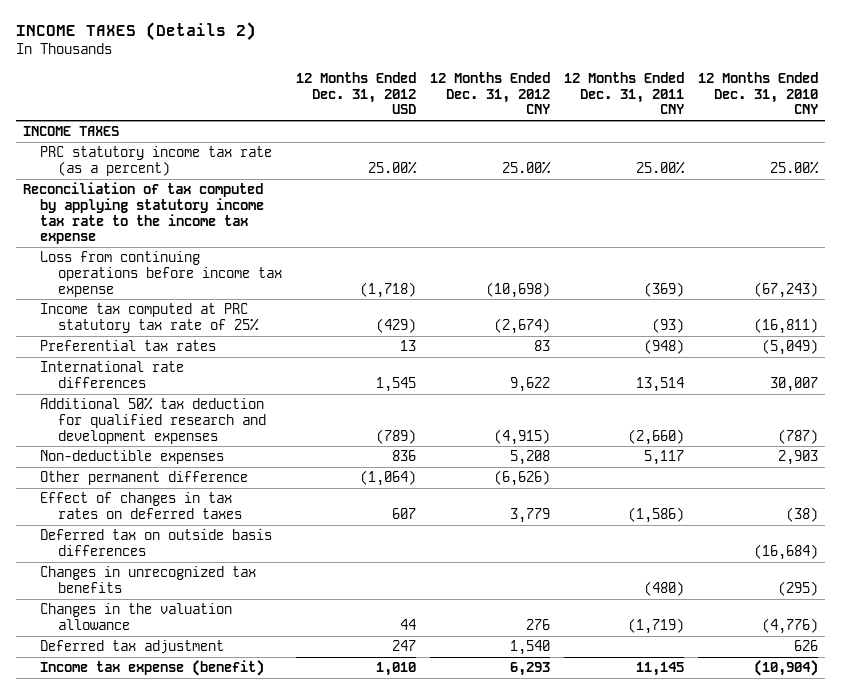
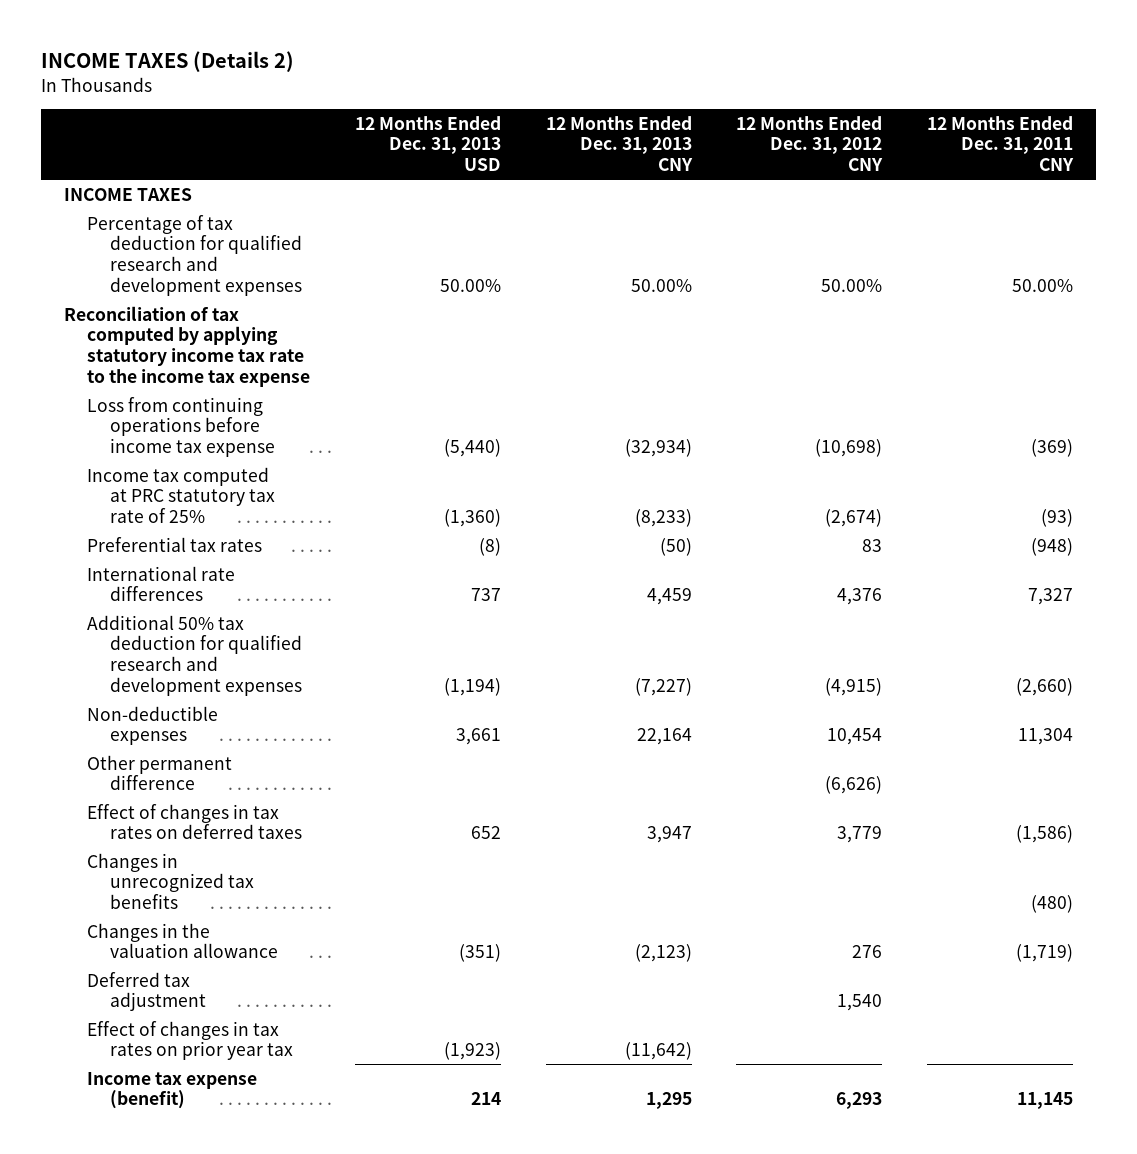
- | 12 Months Ended Dec. 31, 2012 USD | 12 Months Ended Dec. 31, 2012 CNY | 12 Months Ended Dec. 31, 2011 CNY | 12 Months Ended Dec. 31, 2010 CNY
+ | 12 Months Ended Dec. 31, 2013 USD | 12 Months Ended Dec. 31, 2013 CNY | 12 Months Ended Dec. 31, 2012 CNY | 12 Months Ended Dec. 31, 2011 CNY
- PRC statutory income tax rate (as a percent) | 25.00% | 25.00% | 25.00% | 25.00%
+ Percentage of tax deduction for qualified research and development expenses | 50.00% | 50.00% | 50.00% | 50.00%
- International rate differences | 1,545 | 9,622 | 13,514 | 30,007
+ International rate differences | 737 | 4,459 | 4,376 | 7,327
- Non-deductible expenses | 836 | 5,208 | 5,117 | 2,903
+ Non-deductible expenses | 3,661 | 22,164 | 10,454 | 11,304
- Deferred tax on outside basis differences | | | | (16,684)
+ Effect of changes in tax rates on prior year tax | (1,923) | (11,642) | |

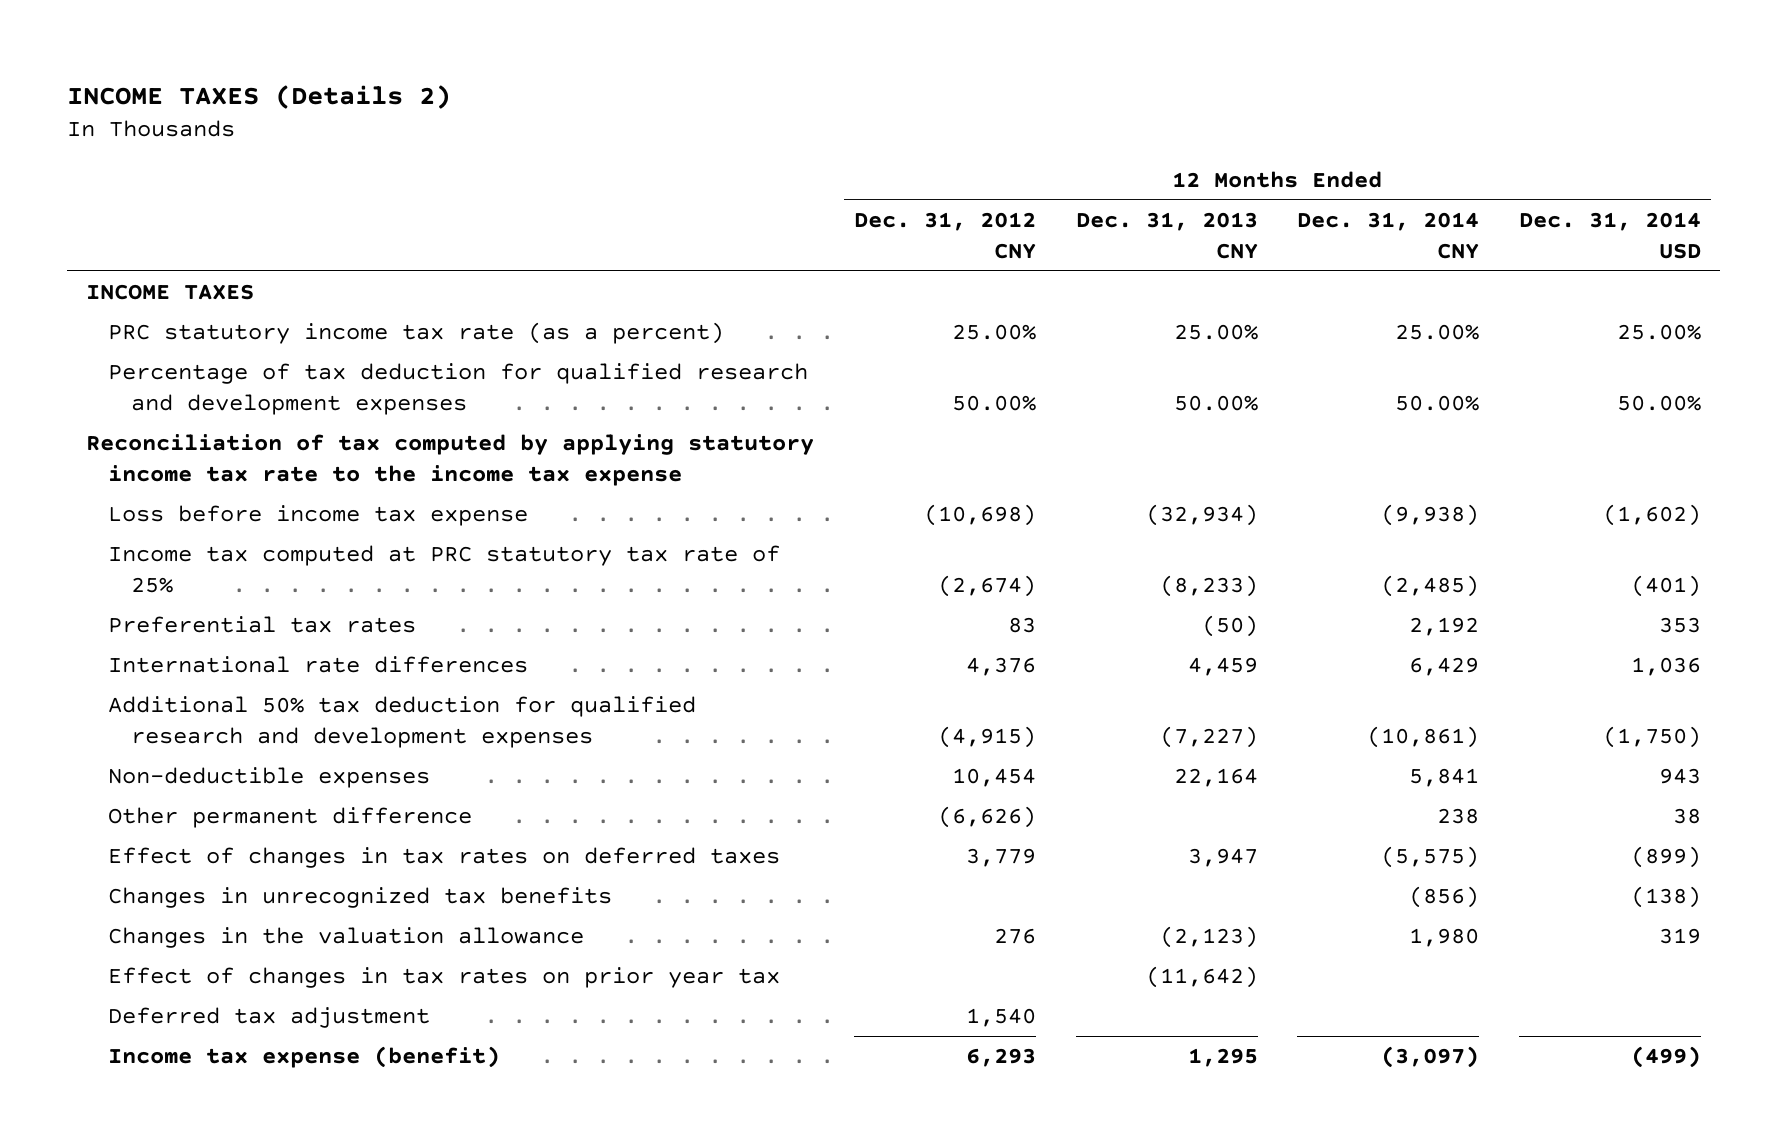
- | 12 Months Ended Dec. 31, 2013 USD | 12 Months Ended Dec. 31, 2013 CNY | 12 Months Ended Dec. 31, 2012 CNY | 12 Months Ended Dec. 31, 2011 CNY
+ | 12 Months Ended Dec. 31, 2012 CNY | 12 Months Ended Dec. 31, 2013 CNY | 12 Months Ended Dec. 31, 2014 CNY | 12 Months Ended Dec. 31, 2014 USD
+ PRC statutory income tax rate (as a percent) | 25.00% | 25.00% | 25.00% | 25.00%
- Loss from continuing operations before income tax expense | (5,440) | (32,934) | (10,698) | (369)
+ Loss before income tax expense | (10,698) | (32,934) | (9,938) | (1,602)
moved down: Deferred tax adjustment | 1,540 | | |

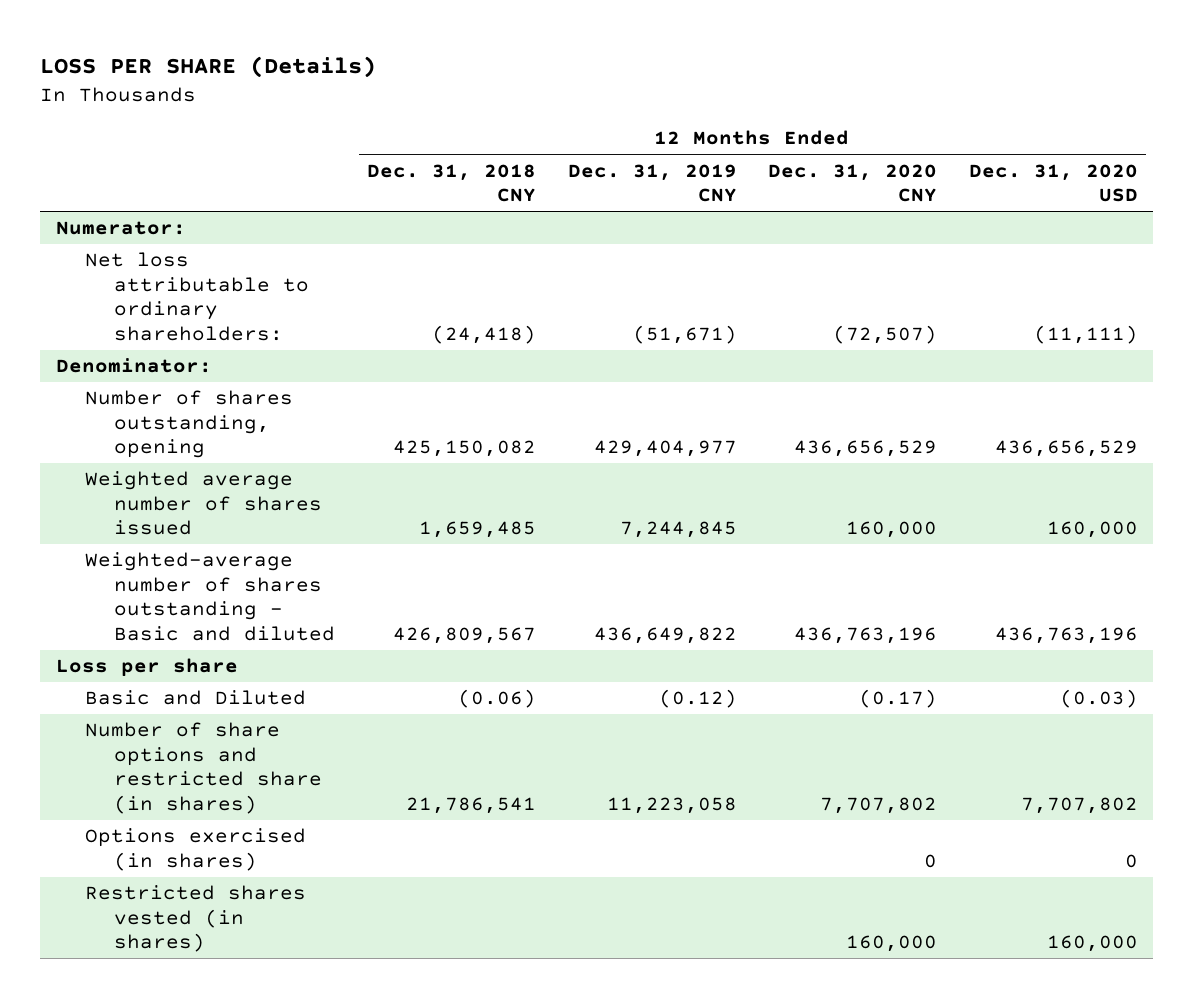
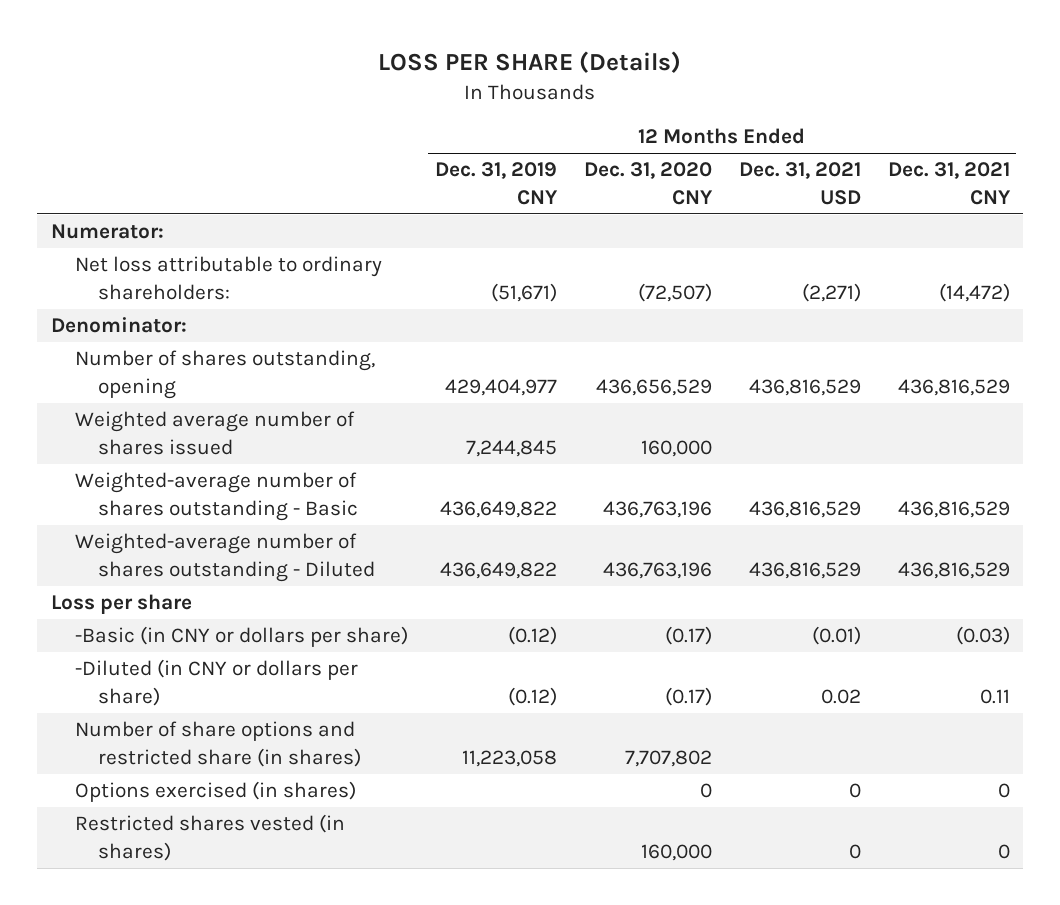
- | 12 Months Ended Dec. 31, 2018 CNY | 12 Months Ended Dec. 31, 2019 CNY | 12 Months Ended Dec. 31, 2020 CNY | 12 Months Ended Dec. 31, 2020 USD
+ | 12 Months Ended Dec. 31, 2019 CNY | 12 Months Ended Dec. 31, 2020 CNY | 12 Months Ended Dec. 31, 2021 USD | 12 Months Ended Dec. 31, 2021 CNY
- Weighted-average number of shares outstanding - Basic and diluted | 426,809,567 | 436,649,822 | 436,763,196 | 436,763,196
+ Weighted-average number of shares outstanding - Basic | 436,649,822 | 436,763,196 | 436,816,529 | 436,816,529
+ Weighted-average number of shares outstanding - Diluted | 436,649,822 | 436,763,196 | 436,816,529 | 436,816,529
- Basic and Diluted | (0.06) | (0.12) | (0.17) | (0.03)
+ -Basic (in CNY or dollars per share) | (0.12) | (0.17) | (0.01) | (0.03)
+ -Diluted (in CNY or dollars per share) | (0.12) | (0.17) | 0.02 | 0.11

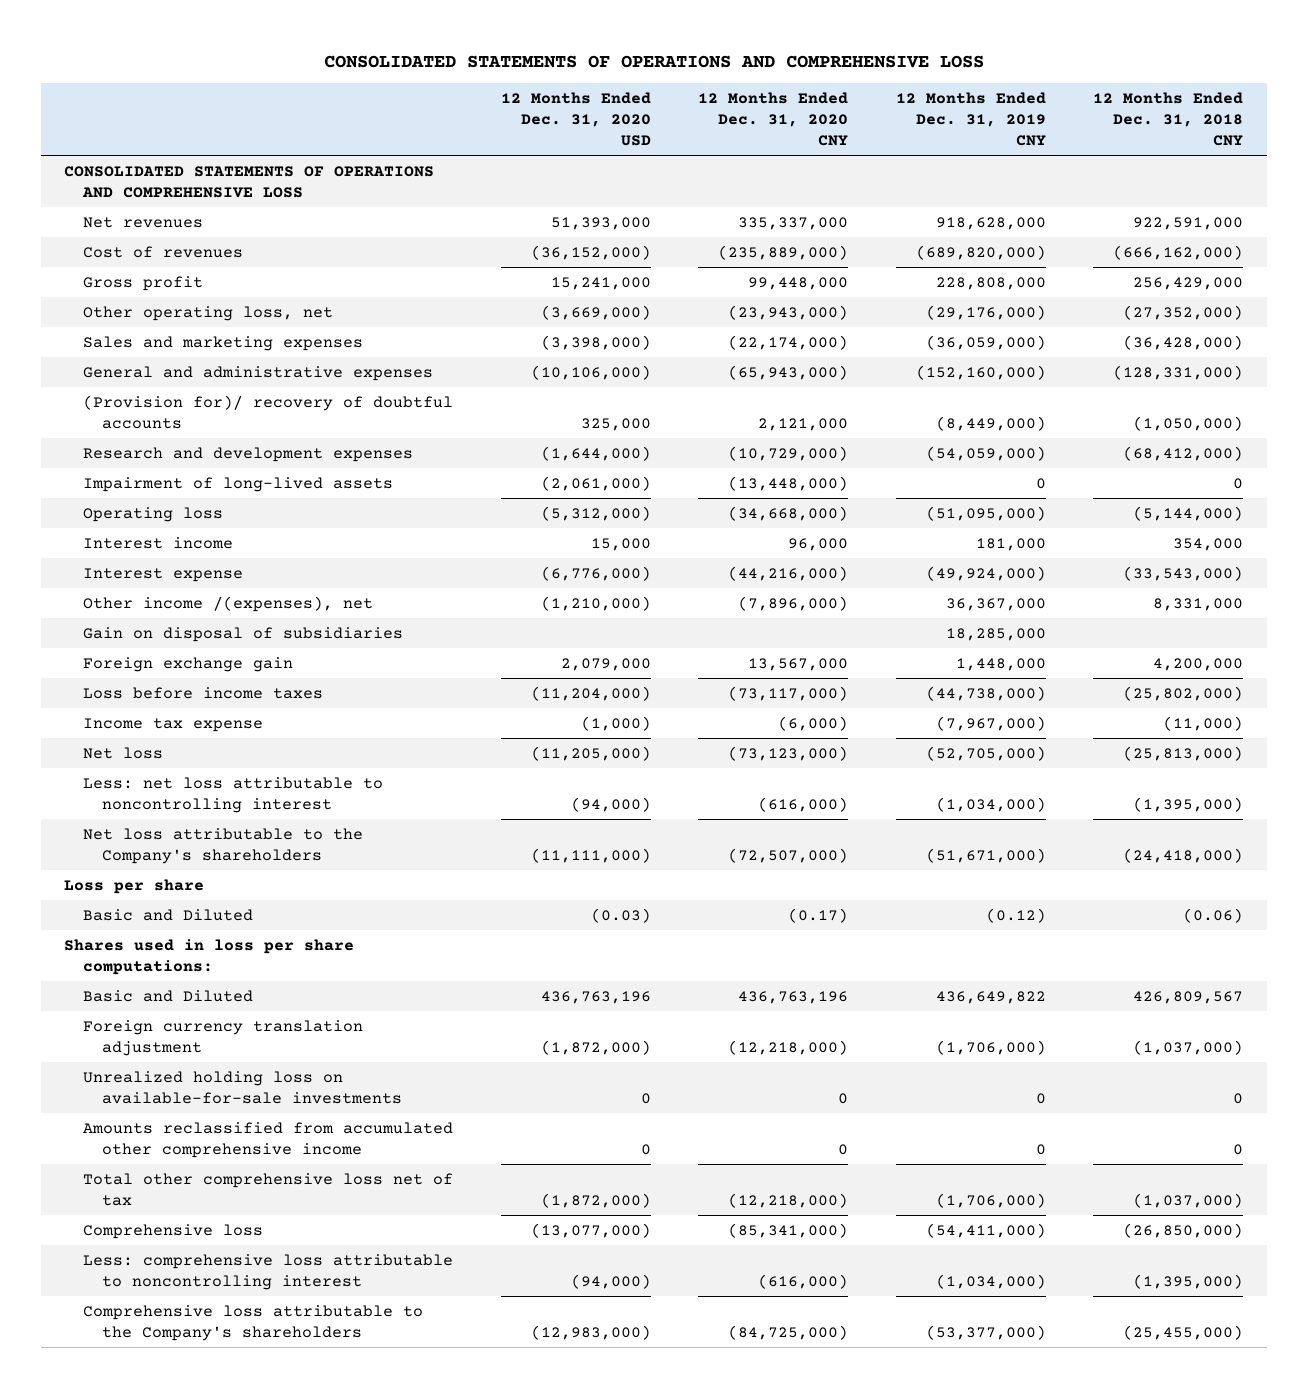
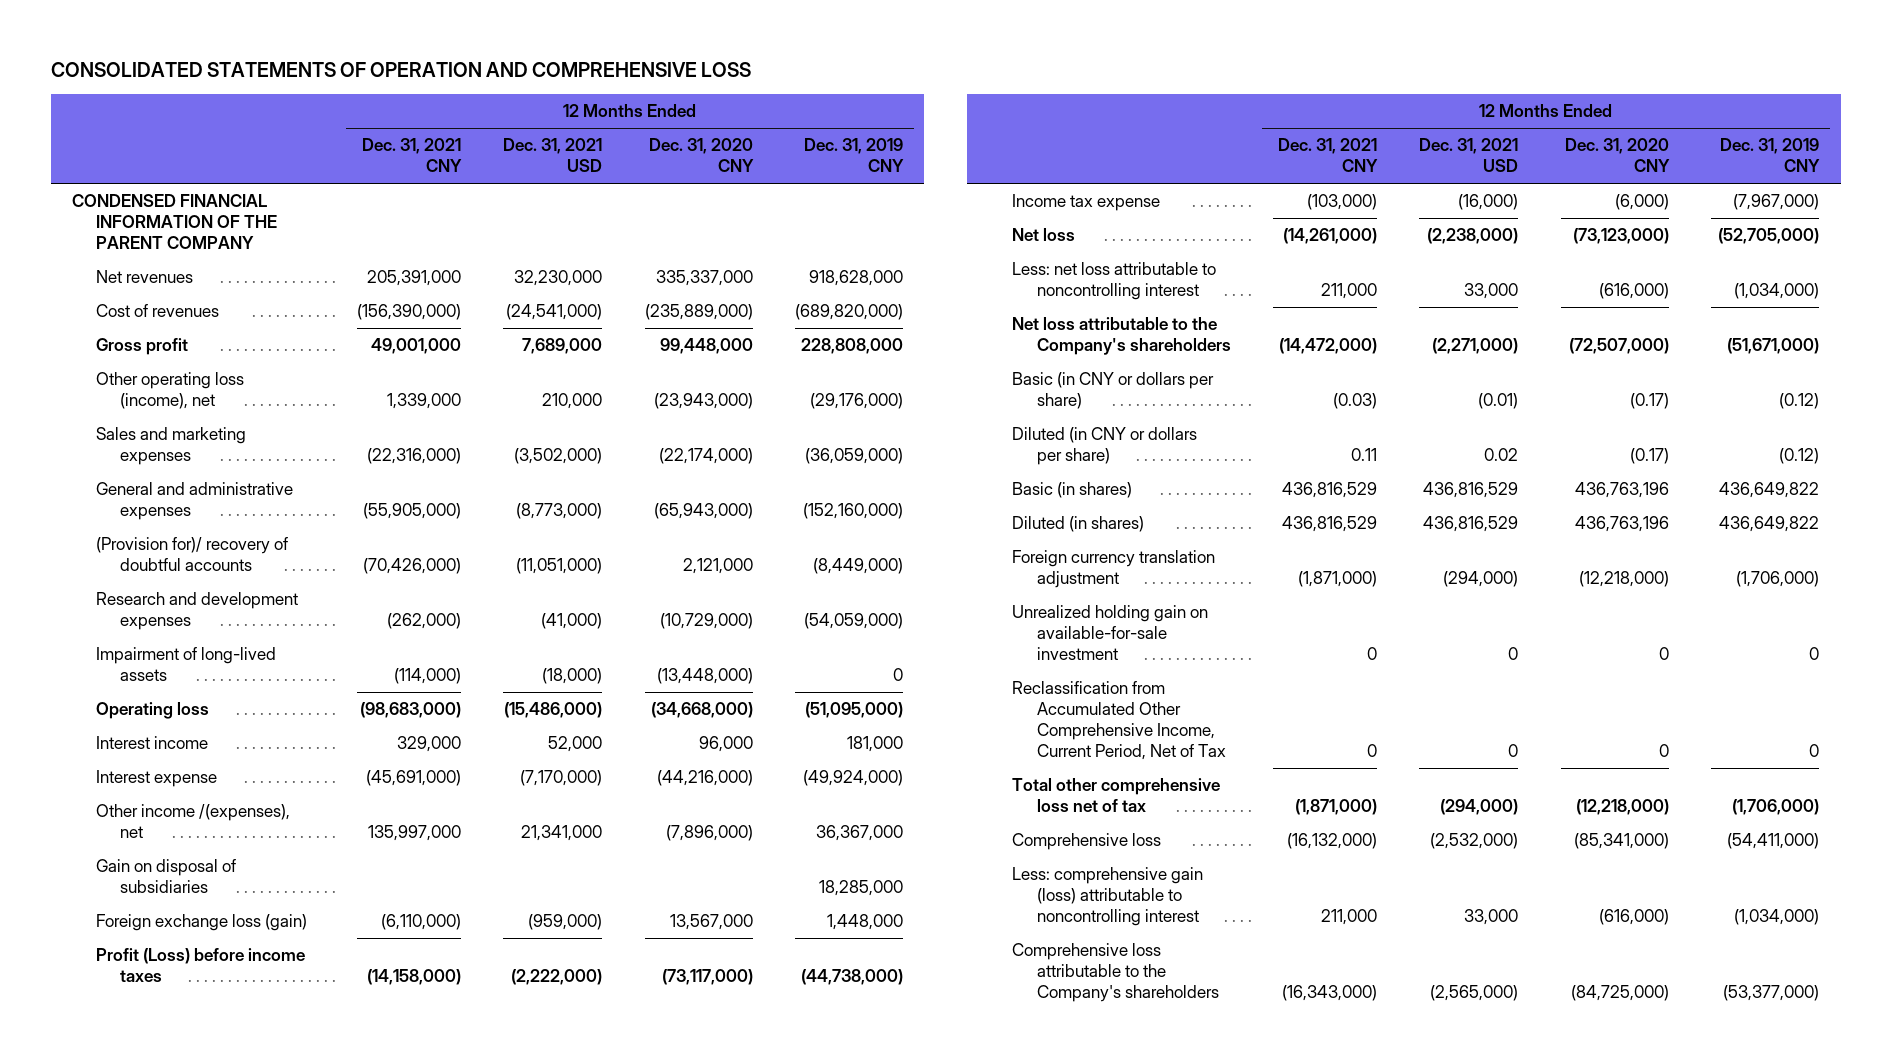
- CONSOLIDATED STATEMENTS OF OPERATIONS AND COMPREHENSIVE LOSS
+ CONSOLIDATED STATEMENTS OF OPERATION AND COMPREHENSIVE LOSS
- | 12 Months Ended Dec. 31, 2020 USD | 12 Months Ended Dec. 31, 2020 CNY | 12 Months Ended Dec. 31, 2019 CNY | 12 Months Ended Dec. 31, 2018 CNY
+ | 12 Months Ended Dec. 31, 2021 CNY | 12 Months Ended Dec. 31, 2021 USD | 12 Months Ended Dec. 31, 2020 CNY | 12 Months Ended Dec. 31, 2019 CNY
- CONSOLIDATED STATEMENTS OF OPERATIONS AND COMPREHENSIVE LOSS
+ CONDENSED FINANCIAL INFORMATION OF THE PARENT COMPANY
- Other operating loss, net | (3,669,000) | (23,943,000) | (29,176,000) | (27,352,000)
+ Other operating loss (income), net | 1,339,000 | 210,000 | (23,943,000) | (29,176,000)
- Foreign exchange gain | 2,079,000 | 13,567,000 | 1,448,000 | 4,200,000
- Loss before income taxes | (11,204,000) | (73,117,000) | (44,738,000) | (25,802,000)
+ Foreign exchange loss (gain) | (6,110,000) | (959,000) | 13,567,000 | 1,448,000
+ Profit (Loss) before income taxes | (14,158,000) | (2,222,000) | (73,117,000) | (44,738,000)
- Loss per share
- Basic and Diluted | (0.03) | (0.17) | (0.12) | (0.06)
- Shares used in loss per share computations:
- Basic and Diluted | 436,763,196 | 436,763,196 | 436,649,822 | 426,809,567
+ Basic (in CNY or dollars per share) | (0.03) | (0.01) | (0.17) | (0.12)
+ Diluted (in CNY or dollars per share) | 0.11 | 0.02 | (0.17) | (0.12)
+ Basic (in shares) | 436,816,529 | 436,816,529 | 436,763,196 | 436,649,822
+ Diluted (in shares) | 436,816,529 | 436,816,529 | 436,763,196 | 436,649,822
- Unrealized holding loss on available-for-sale investments | 0 | 0 | 0 | 0
- Amounts reclassified from accumulated other comprehensive income | 0 | 0 | 0 | 0
+ Unrealized holding gain on available-for-sale investment | 0 | 0 | 0 | 0
+ Reclassification from Accumulated Other Comprehensive Income, Current Period, Net of Tax | 0 | 0 | 0 | 0
- Less: comprehensive loss attributable to noncontrolling interest | (94,000) | (616,000) | (1,034,000) | (1,395,000)
+ Less: comprehensive gain (loss) attributable to noncontrolling interest | 211,000 | 33,000 | (616,000) | (1,034,000)

